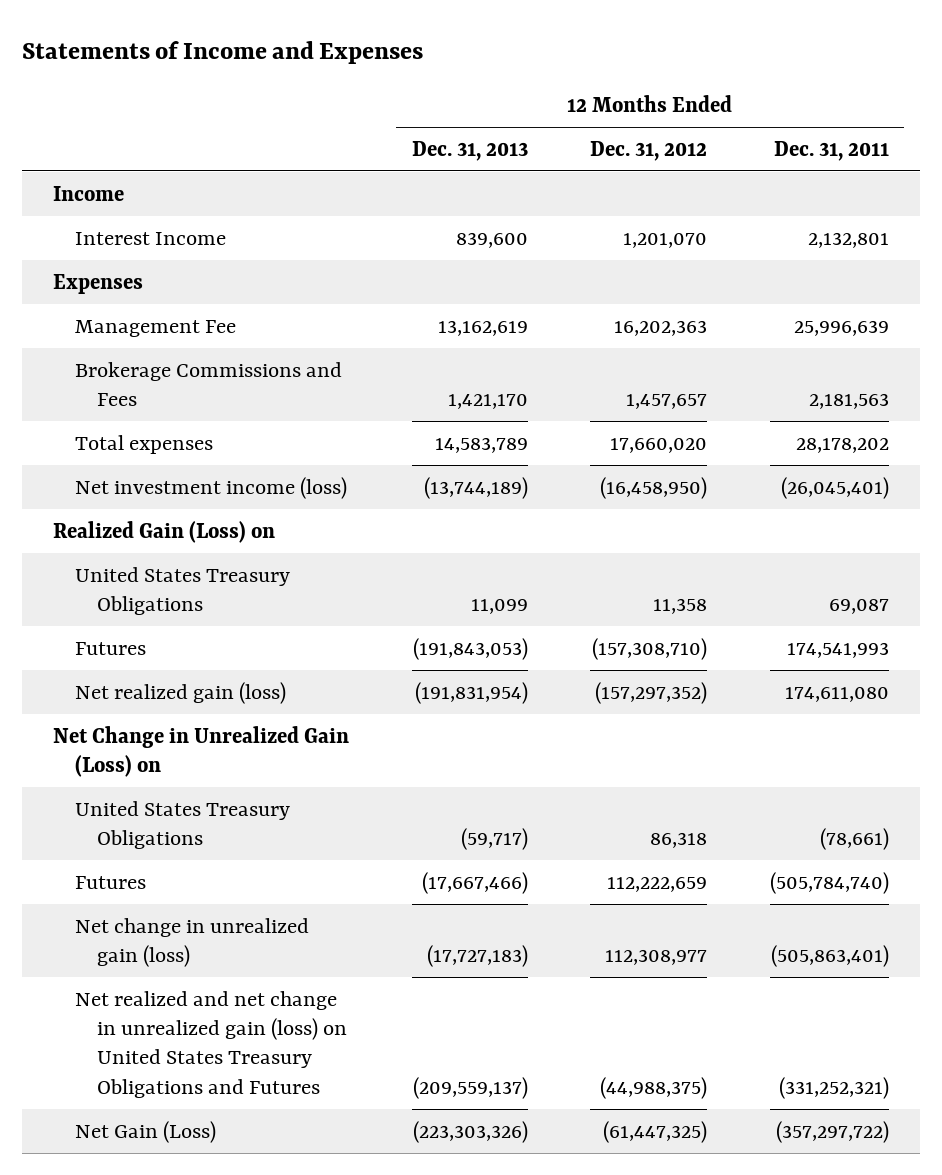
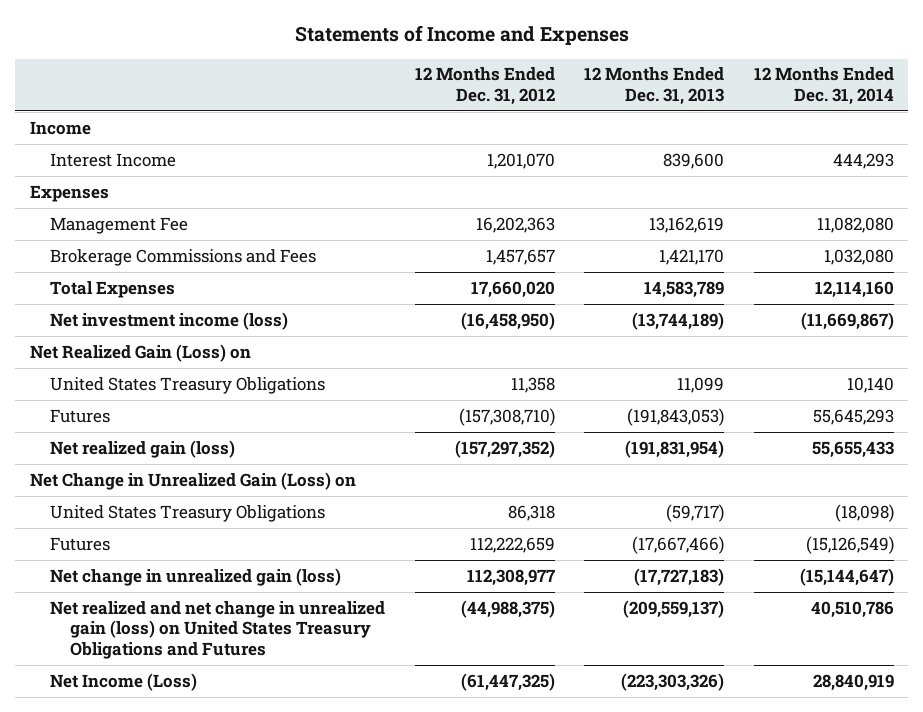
- | 12 Months Ended Dec. 31, 2013 | 12 Months Ended Dec. 31, 2012 | 12 Months Ended Dec. 31, 2011
+ | 12 Months Ended Dec. 31, 2012 | 12 Months Ended Dec. 31, 2013 | 12 Months Ended Dec. 31, 2014
- Total expenses | 14,583,789 | 17,660,020 | 28,178,202
+ Total Expenses | 17,660,020 | 14,583,789 | 12,114,160
- Realized Gain (Loss) on
+ Net Realized Gain (Loss) on
- Net Gain (Loss) | (223,303,326) | (61,447,325) | (357,297,722)
+ Net Income (Loss) | (61,447,325) | (223,303,326) | 28,840,919

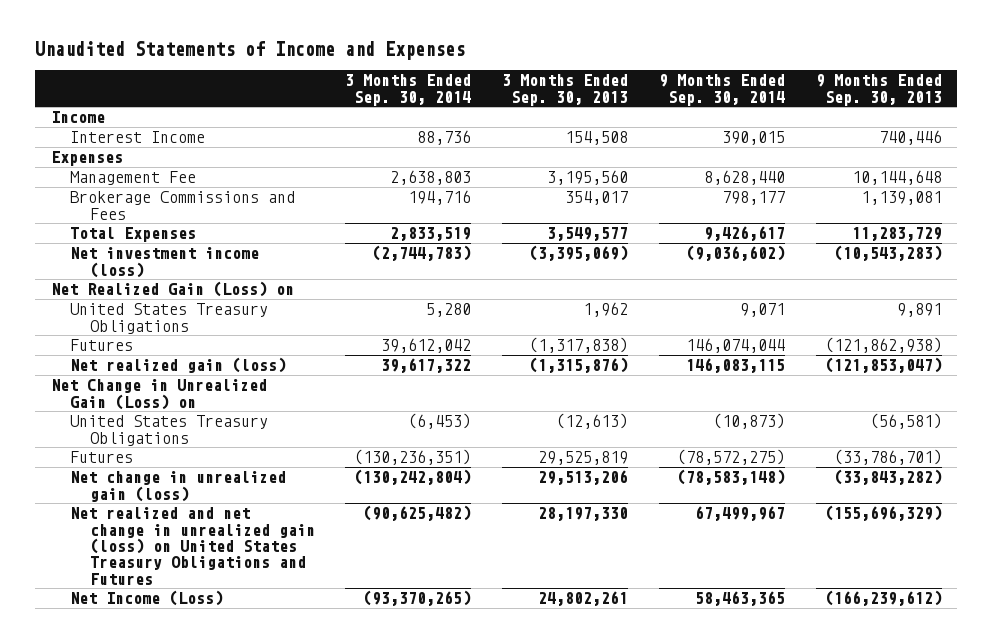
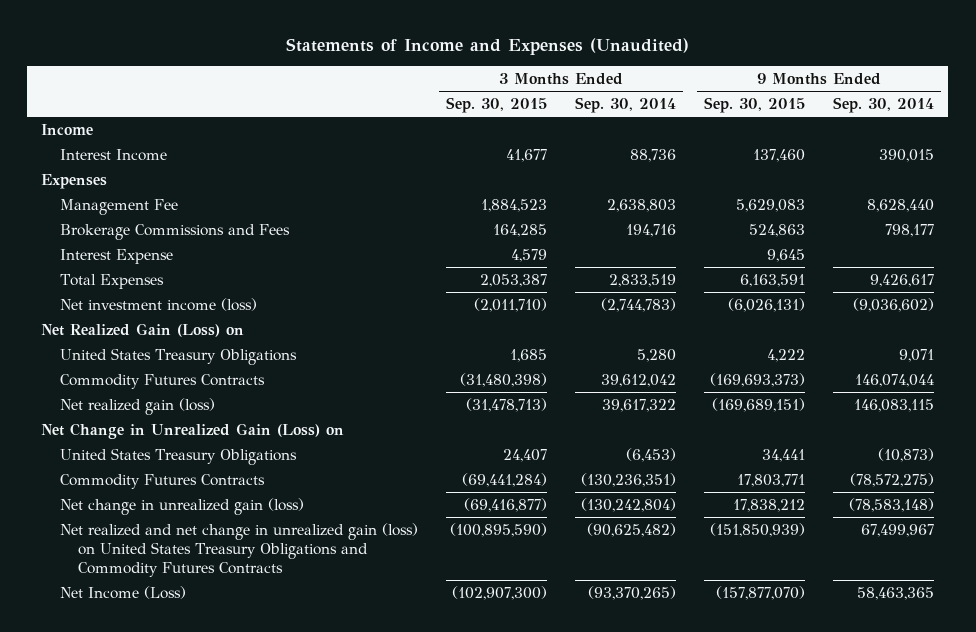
- Unaudited Statements of Income and Expenses
+ Statements of Income and Expenses (Unaudited)
- | 3 Months Ended Sep. 30, 2014 | 3 Months Ended Sep. 30, 2013 | 9 Months Ended Sep. 30, 2014 | 9 Months Ended Sep. 30, 2013
+ | 3 Months Ended Sep. 30, 2015 | 3 Months Ended Sep. 30, 2014 | 9 Months Ended Sep. 30, 2015 | 9 Months Ended Sep. 30, 2014
+ Interest Expense | 4,579 | | 9,645 |
- Futures | 39,612,042 | (1,317,838) | 146,074,044 | (121,862,938)
+ Commodity Futures Contracts | (31,480,398) | 39,612,042 | (169,693,373) | 146,074,044
- Futures | (130,236,351) | 29,525,819 | (78,572,275) | (33,786,701)
+ Commodity Futures Contracts | (69,441,284) | (130,236,351) | 17,803,771 | (78,572,275)
- Net realized and net change in unrealized gain (loss) on United States Treasury Obligations and Futures | (90,625,482) | 28,197,330 | 67,499,967 | (155,696,329)
+ Net realized and net change in unrealized gain (loss) on United States Treasury Obligations and Commodity Futures Contracts | (100,895,590) | (90,625,482) | (151,850,939) | 67,499,967

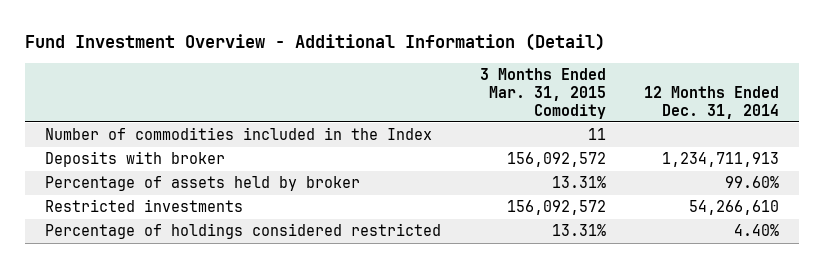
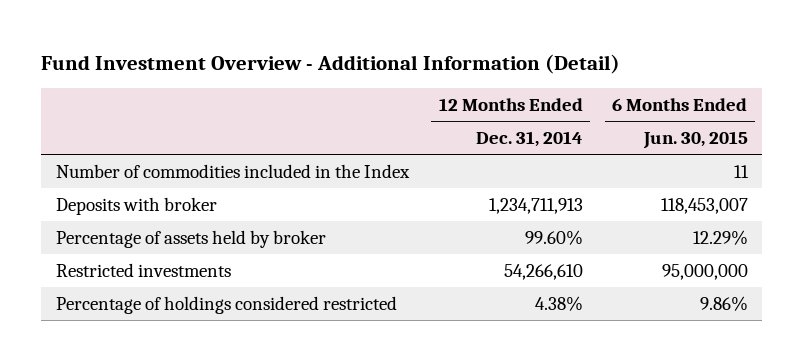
- | 3 Months Ended Mar. 31, 2015 Comodity | 12 Months Ended Dec. 31, 2014
+ | 12 Months Ended Dec. 31, 2014 | 6 Months Ended Jun. 30, 2015
- Percentage of holdings considered restricted | 13.31% | 4.40%
+ Percentage of holdings considered restricted | 4.38% | 9.86%

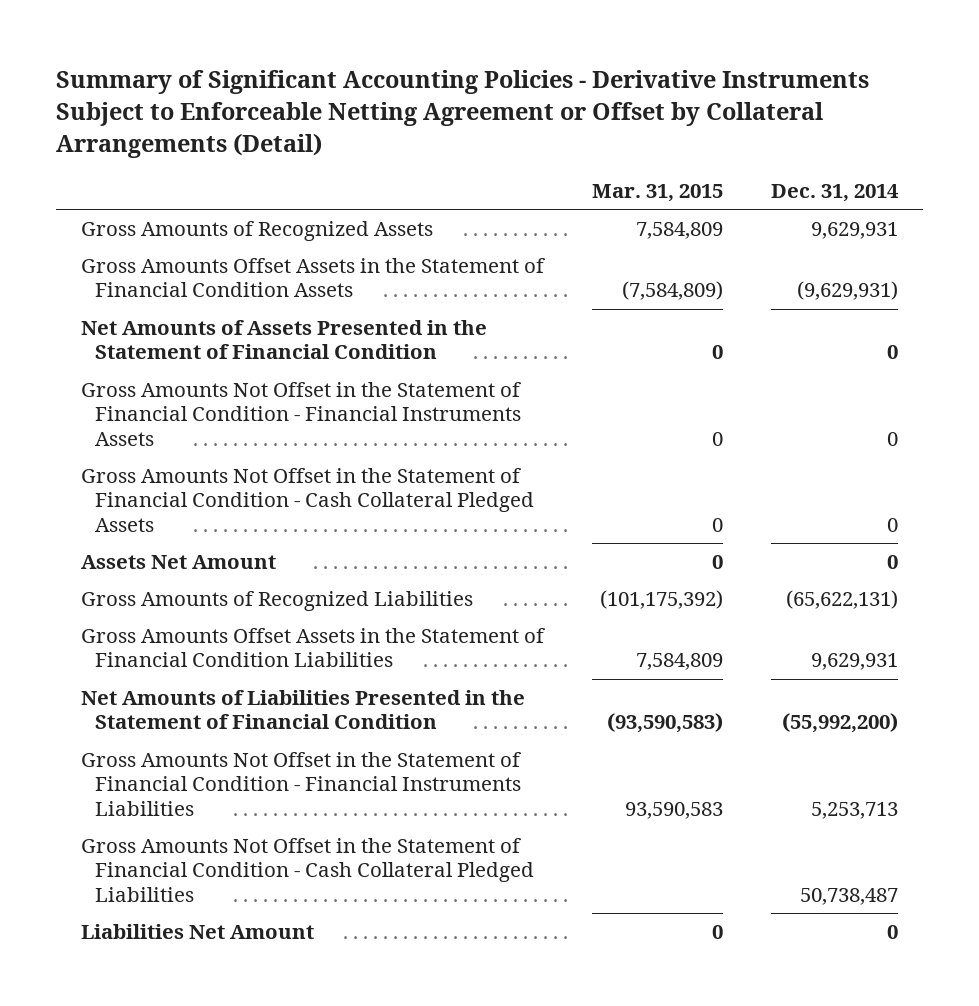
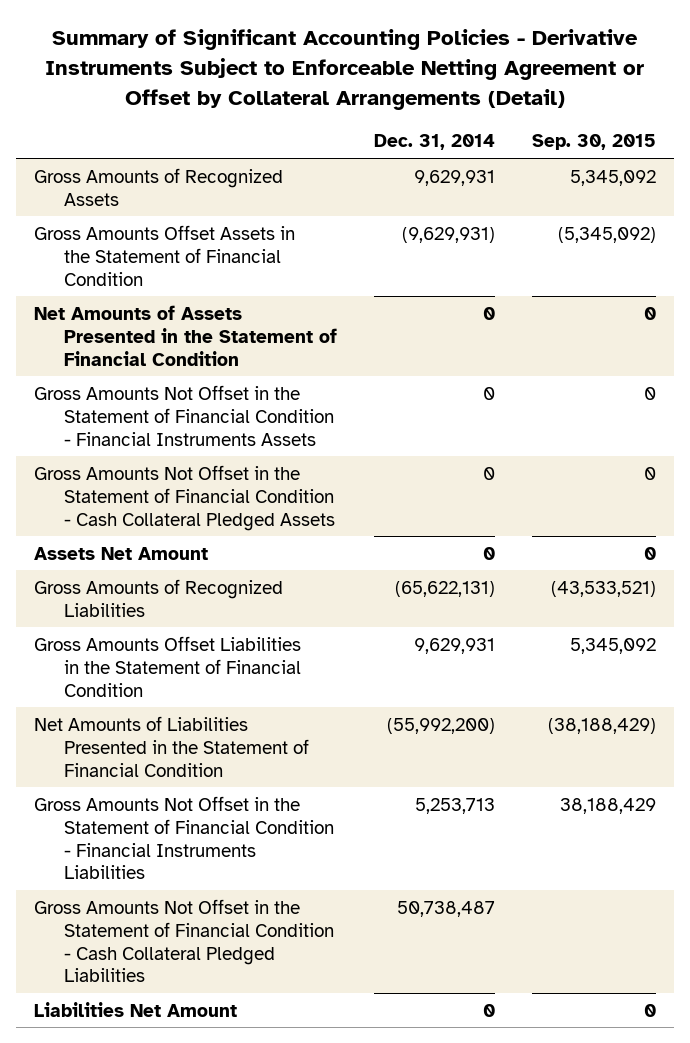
- | Mar. 31, 2015 | Dec. 31, 2014
+ | Dec. 31, 2014 | Sep. 30, 2015
- Gross Amounts Offset Assets in the Statement of Financial Condition Assets | (7,584,809) | (9,629,931)
+ Gross Amounts Offset Assets in the Statement of Financial Condition | (9,629,931) | (5,345,092)
- Gross Amounts Offset Assets in the Statement of Financial Condition Liabilities | 7,584,809 | 9,629,931
+ Gross Amounts Offset Liabilities in the Statement of Financial Condition | 9,629,931 | 5,345,092

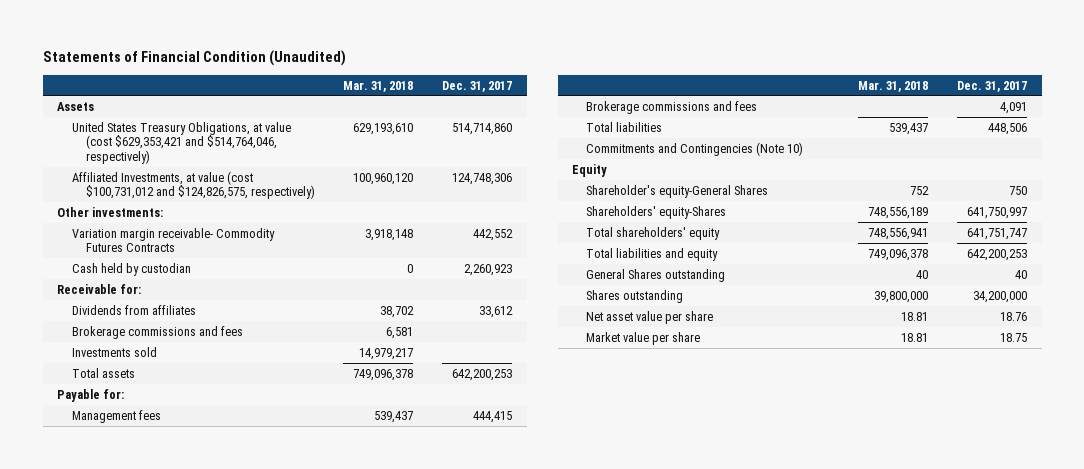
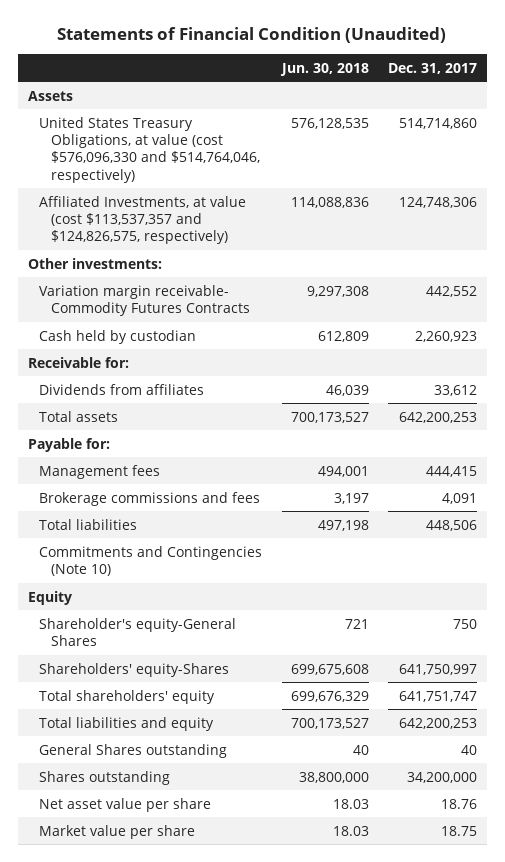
- | Mar. 31, 2018 | Dec. 31, 2017
+ | Jun. 30, 2018 | Dec. 31, 2017
- United States Treasury Obligations, at value (cost $629,353,421 and $514,764,046, respectively) | 629,193,610 | 514,714,860
- Affiliated Investments, at value (cost $100,731,012 and $124,826,575, respectively) | 100,960,120 | 124,748,306
+ United States Treasury Obligations, at value (cost $576,096,330 and $514,764,046, respectively) | 576,128,535 | 514,714,860
+ Affiliated Investments, at value (cost $113,537,357 and $124,826,575, respectively) | 114,088,836 | 124,748,306
- Brokerage commissions and fees | 6,581 |
- Investments sold | 14,979,217 |

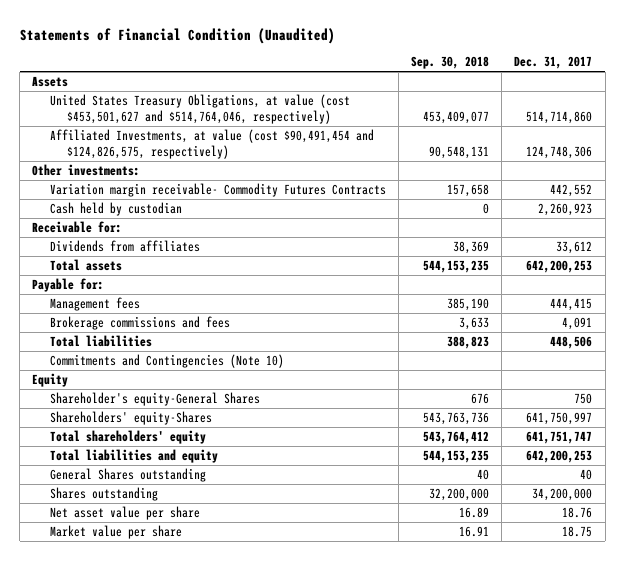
- | Jun. 30, 2018 | Dec. 31, 2017
+ | Sep. 30, 2018 | Dec. 31, 2017
- United States Treasury Obligations, at value (cost $576,096,330 and $514,764,046, respectively) | 576,128,535 | 514,714,860
- Affiliated Investments, at value (cost $113,537,357 and $124,826,575, respectively) | 114,088,836 | 124,748,306
+ United States Treasury Obligations, at value (cost $453,501,627 and $514,764,046, respectively) | 453,409,077 | 514,714,860
+ Affiliated Investments, at value (cost $90,491,454 and $124,826,575, respectively) | 90,548,131 | 124,748,306

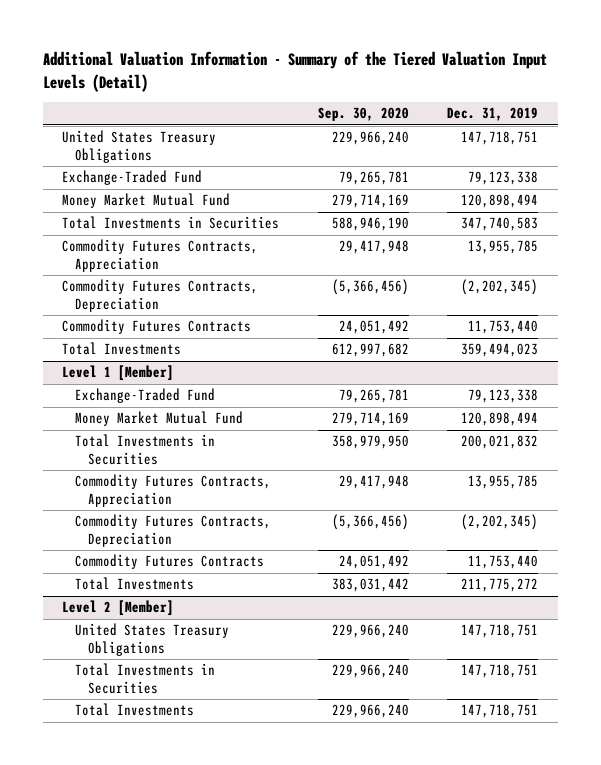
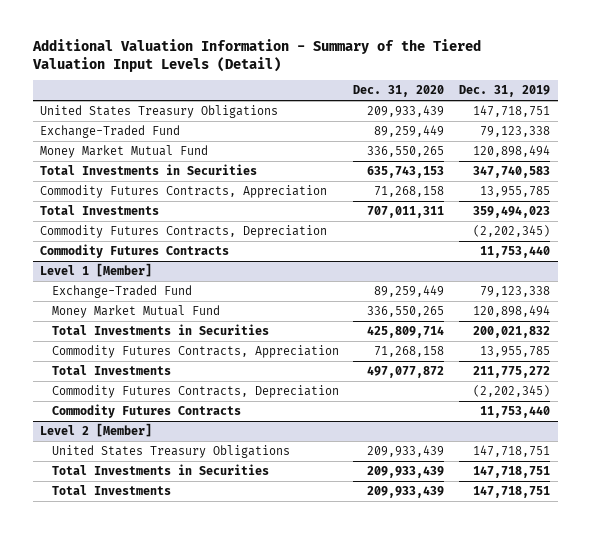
- | Sep. 30, 2020 | Dec. 31, 2019
+ | Dec. 31, 2020 | Dec. 31, 2019
moved up: Total Investments | 707,011,311 | 359,494,023
@ Level 1 [Member]
moved up: Total Investments | 497,077,872 | 211,775,272

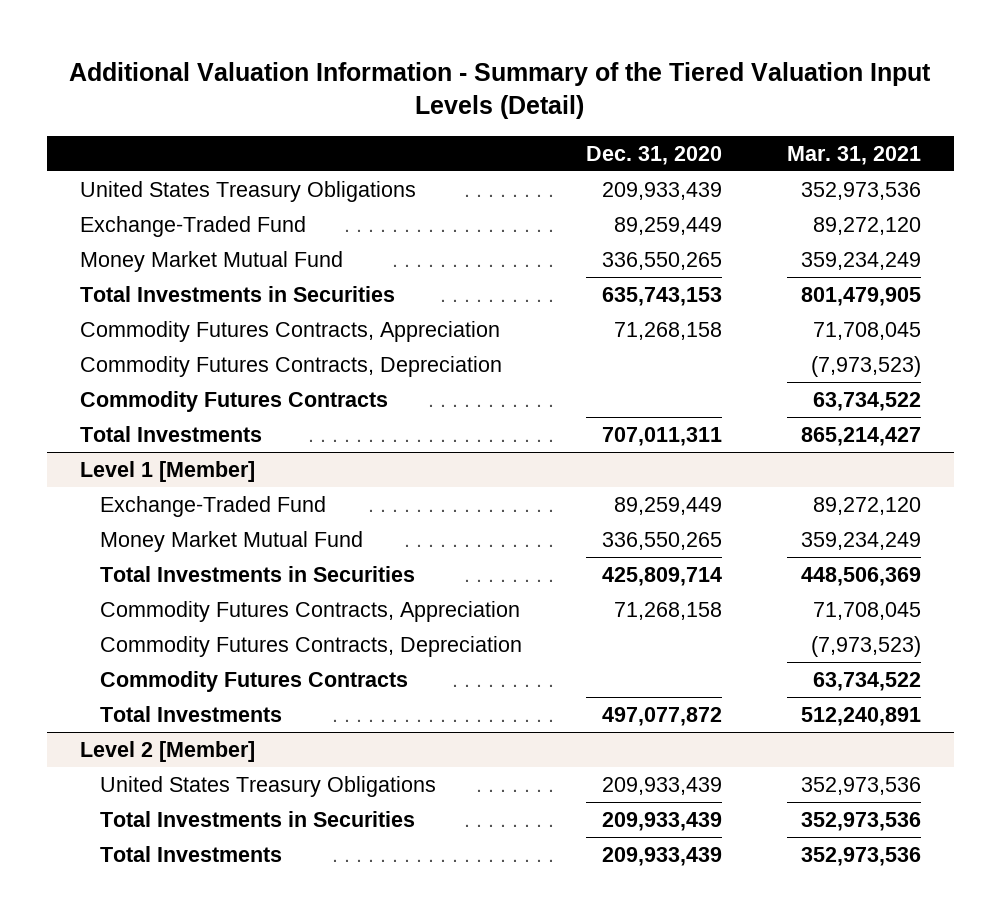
- | Dec. 31, 2020 | Dec. 31, 2019
+ | Dec. 31, 2020 | Mar. 31, 2021
moved down: Total Investments | 707,011,311 | 865,214,427
@ Level 1 [Member]
moved down: Total Investments | 497,077,872 | 512,240,891

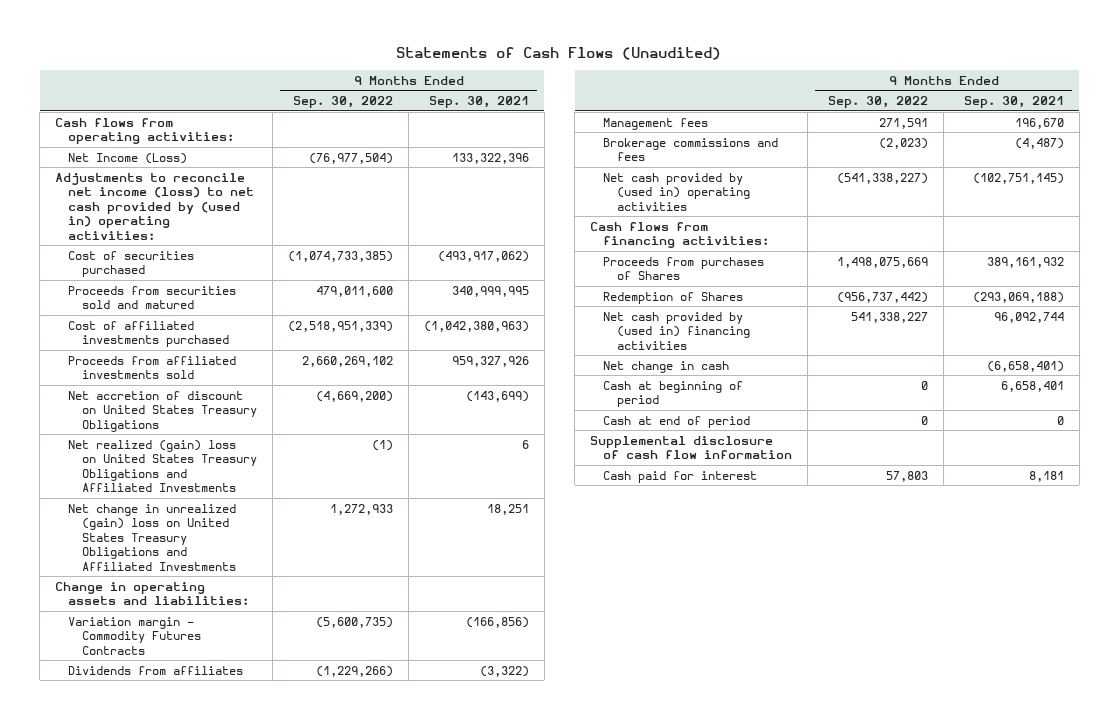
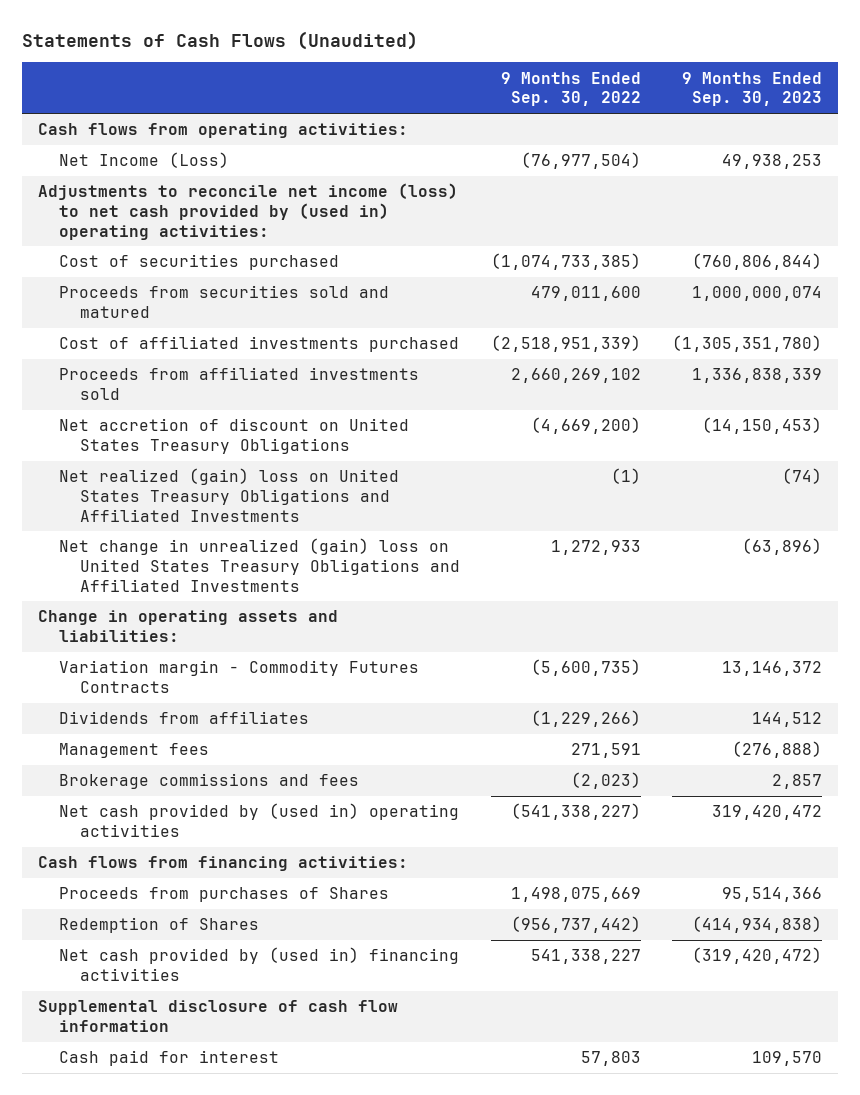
- | 9 Months Ended Sep. 30, 2022 | 9 Months Ended Sep. 30, 2021
+ | 9 Months Ended Sep. 30, 2022 | 9 Months Ended Sep. 30, 2023
- Net change in cash | | (6,658,401)
- Cash at beginning of period | 0 | 6,658,401
- Cash at end of period | 0 | 0

